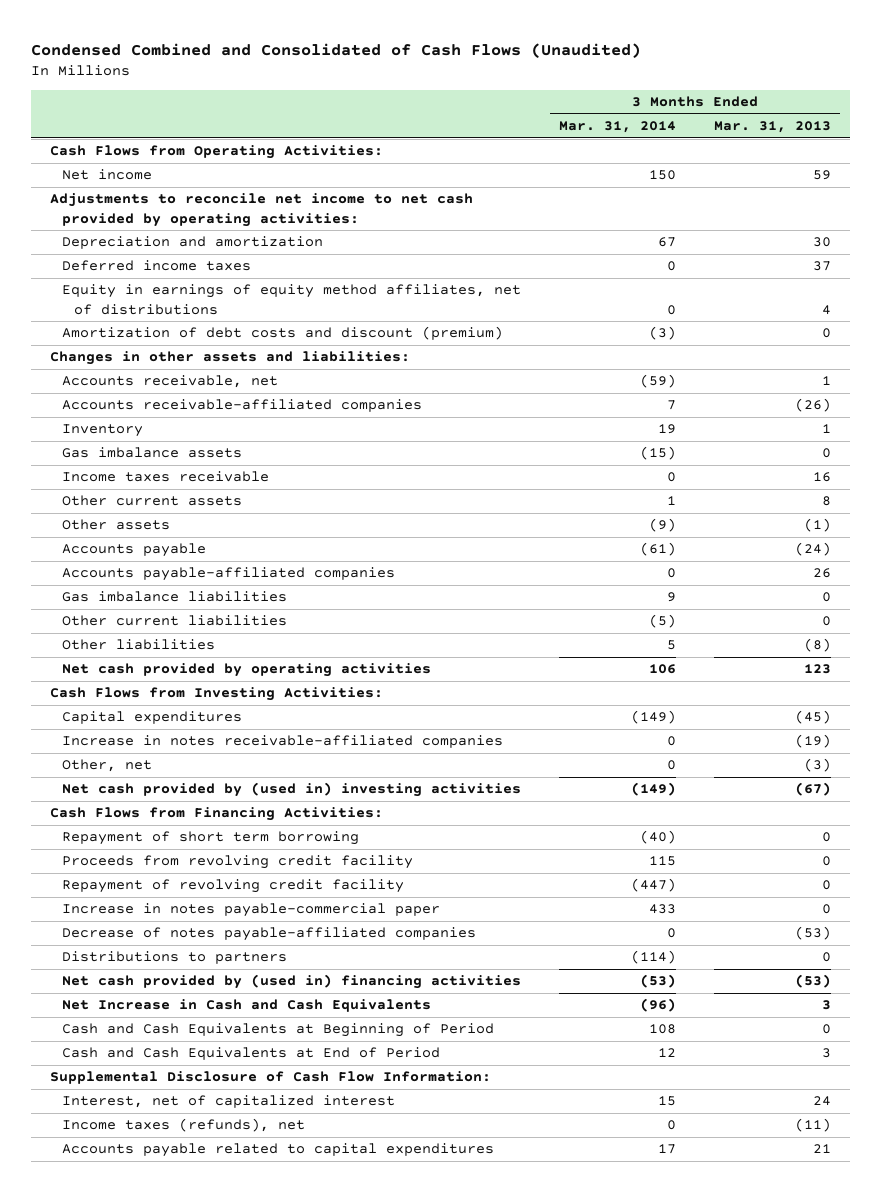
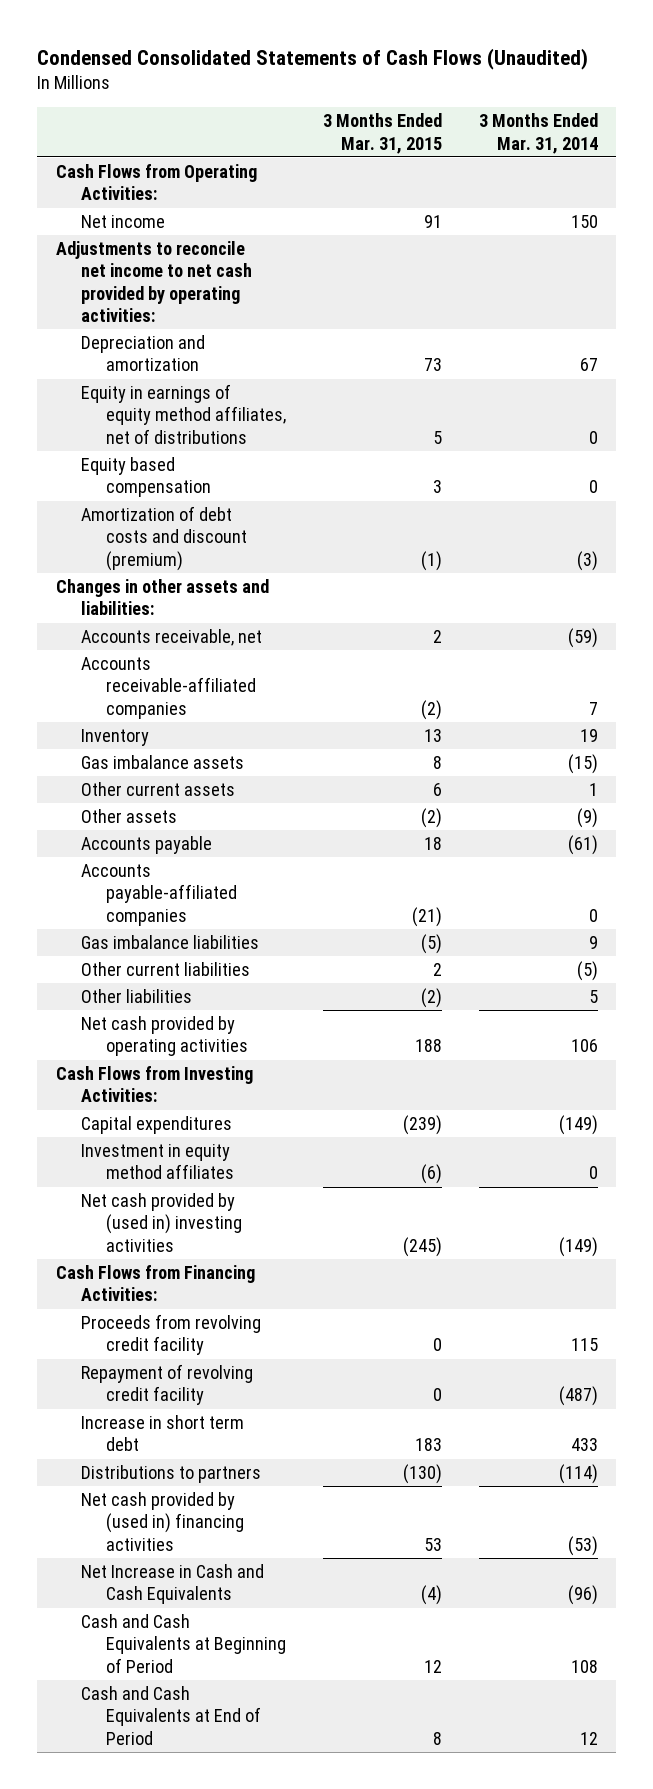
- Condensed Combined and Consolidated of Cash Flows (Unaudited)
+ Condensed Consolidated Statements of Cash Flows (Unaudited)
- | 3 Months Ended Mar. 31, 2014 | 3 Months Ended Mar. 31, 2013
+ | 3 Months Ended Mar. 31, 2015 | 3 Months Ended Mar. 31, 2014
- Deferred income taxes | 0 | 37
+ Equity based compensation | 3 | 0
- Income taxes receivable | 0 | 16
- Increase in notes receivable-affiliated companies | 0 | (19)
- Other, net | 0 | (3)
+ Investment in equity method affiliates | (6) | 0
- Repayment of short term borrowing | (40) | 0
- Repayment of revolving credit facility | (447) | 0
- Increase in notes payable-commercial paper | 433 | 0
- Decrease of notes payable-affiliated companies | 0 | (53)
+ Repayment of revolving credit facility | 0 | (487)
+ Increase in short term debt | 183 | 433
- Supplemental Disclosure of Cash Flow Information:
- Interest, net of capitalized interest | 15 | 24
- Income taxes (refunds), net | 0 | (11)
- Accounts payable related to capital expenditures | 17 | 21

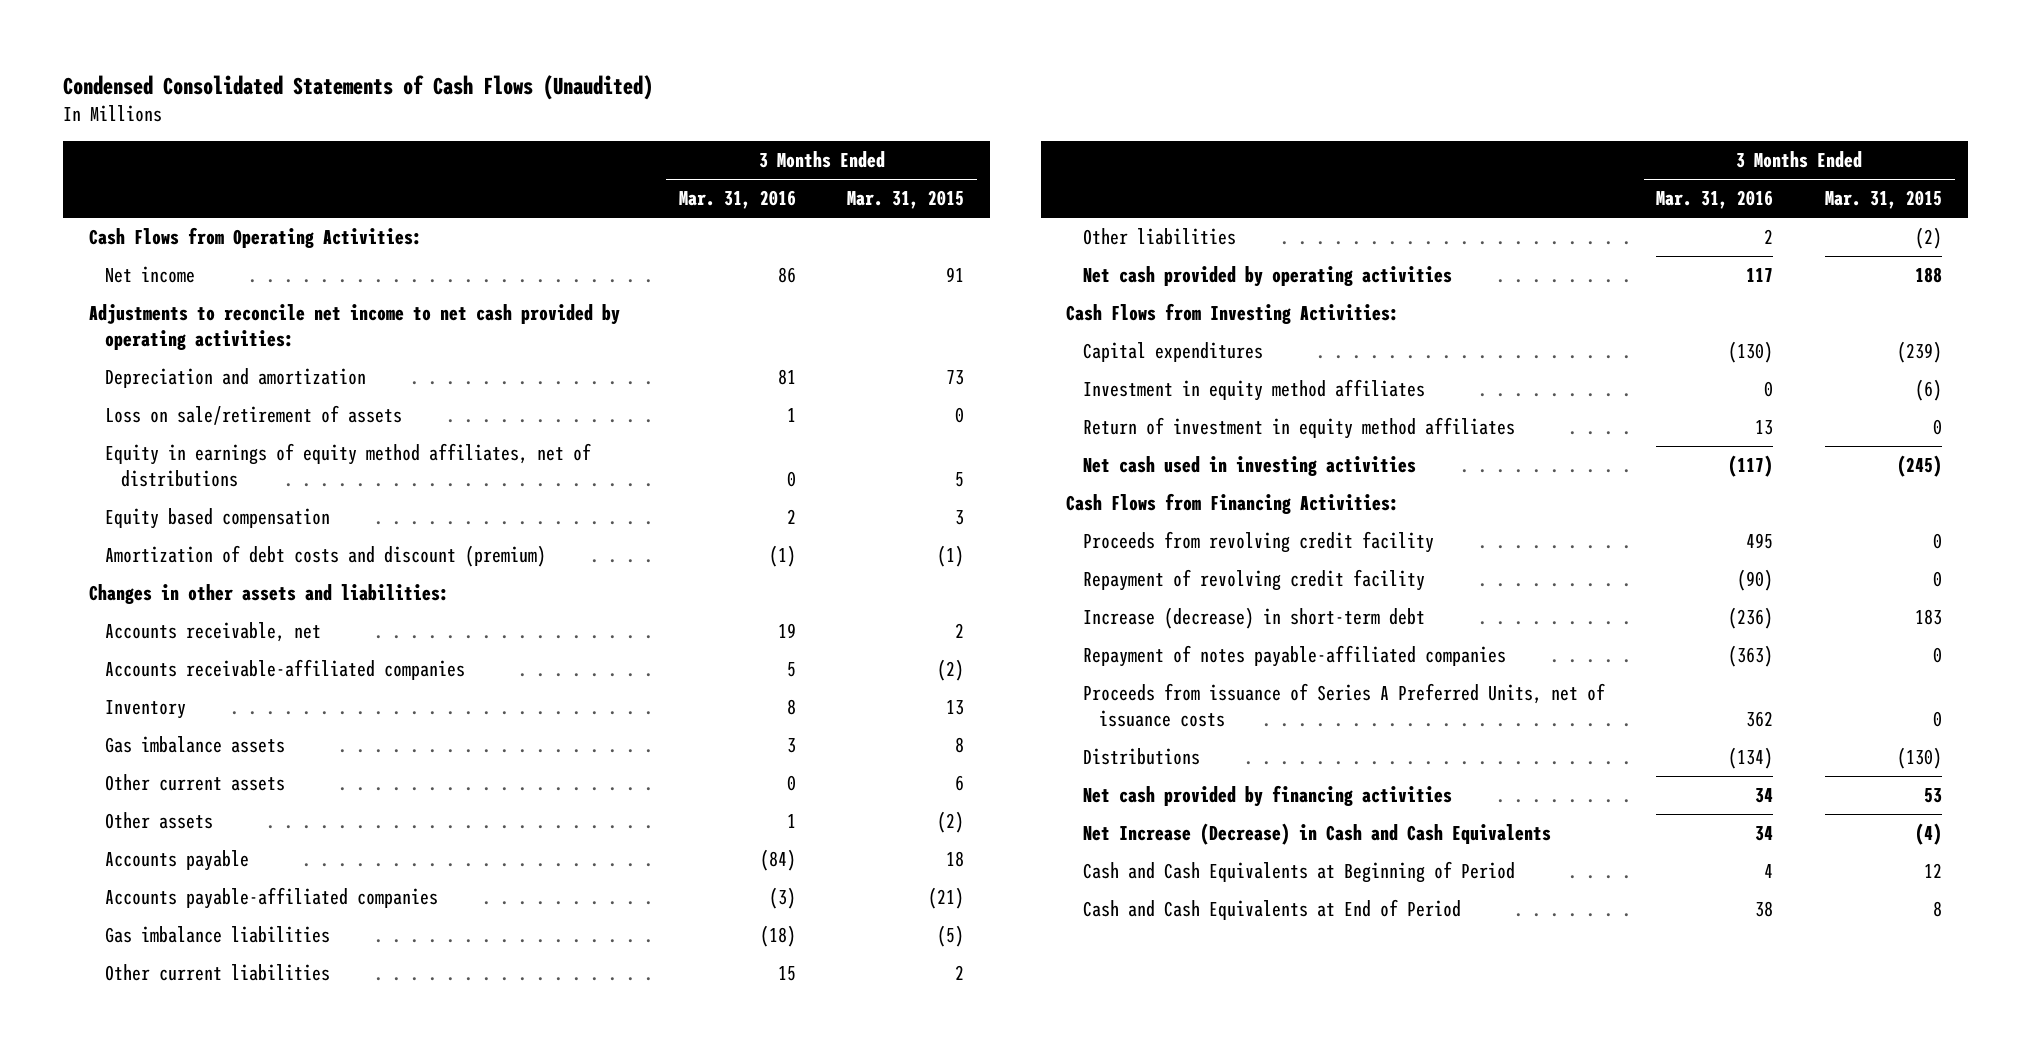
- | 3 Months Ended Mar. 31, 2015 | 3 Months Ended Mar. 31, 2014
+ | 3 Months Ended Mar. 31, 2016 | 3 Months Ended Mar. 31, 2015
+ Loss on sale/retirement of assets | 1 | 0
- Net cash provided by (used in) investing activities | (245) | (149)
+ Return of investment in equity method affiliates | 13 | 0
+ Net cash used in investing activities | (117) | (245)
- Increase in short term debt | 183 | 433
- Distributions to partners | (130) | (114)
- Net cash provided by (used in) financing activities | 53 | (53)
- Net Increase in Cash and Cash Equivalents | (4) | (96)
+ Increase (decrease) in short-term debt | (236) | 183
+ Repayment of notes payable-affiliated companies | (363) | 0
+ Proceeds from issuance of Series A Preferred Units, net of issuance costs | 362 | 0
+ Distributions | (134) | (130)
+ Net cash provided by financing activities | 34 | 53
+ Net Increase (Decrease) in Cash and Cash Equivalents | 34 | (4)

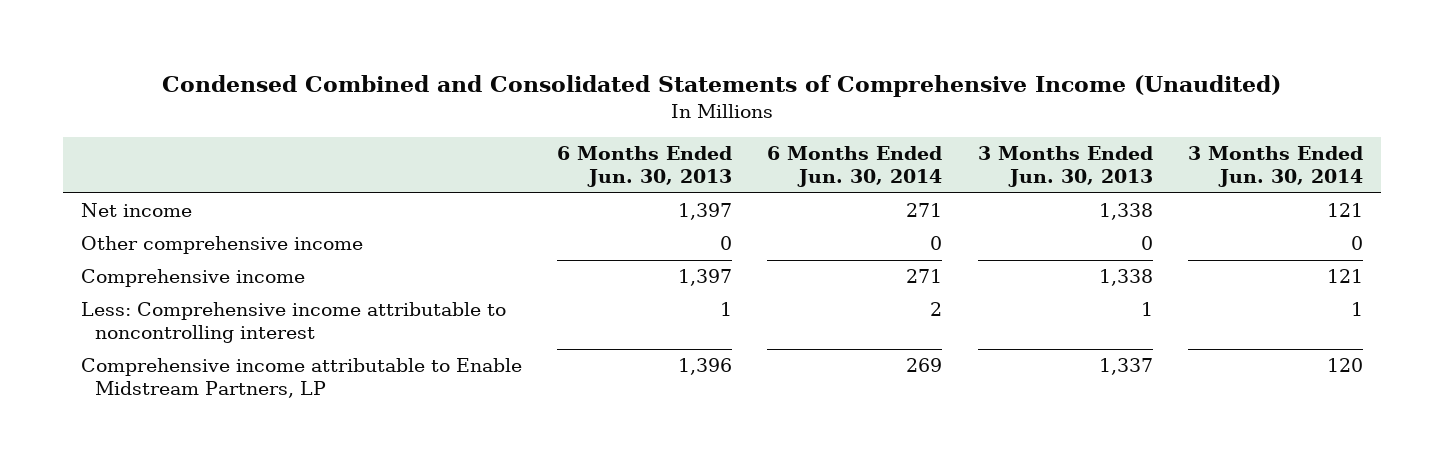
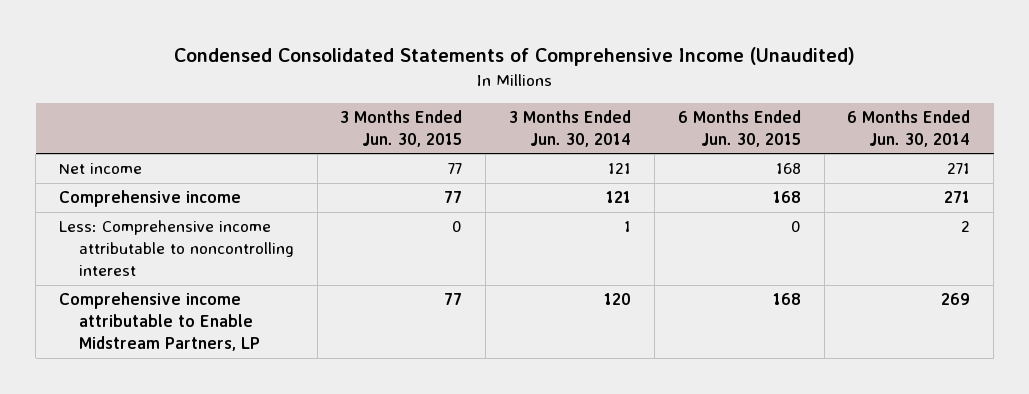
- Condensed Combined and Consolidated Statements of Comprehensive Income (Unaudited)
+ Condensed Consolidated Statements of Comprehensive Income (Unaudited)
- | 6 Months Ended Jun. 30, 2013 | 6 Months Ended Jun. 30, 2014 | 3 Months Ended Jun. 30, 2013 | 3 Months Ended Jun. 30, 2014
+ | 3 Months Ended Jun. 30, 2015 | 3 Months Ended Jun. 30, 2014 | 6 Months Ended Jun. 30, 2015 | 6 Months Ended Jun. 30, 2014
- Other comprehensive income | 0 | 0 | 0 | 0

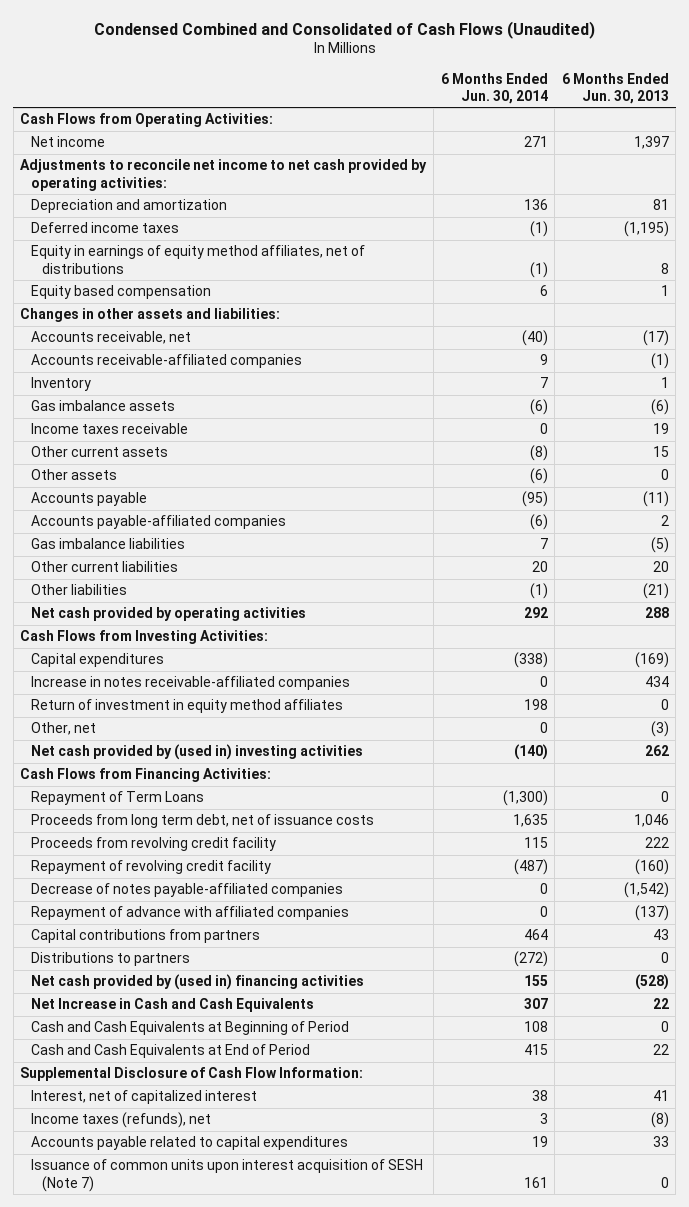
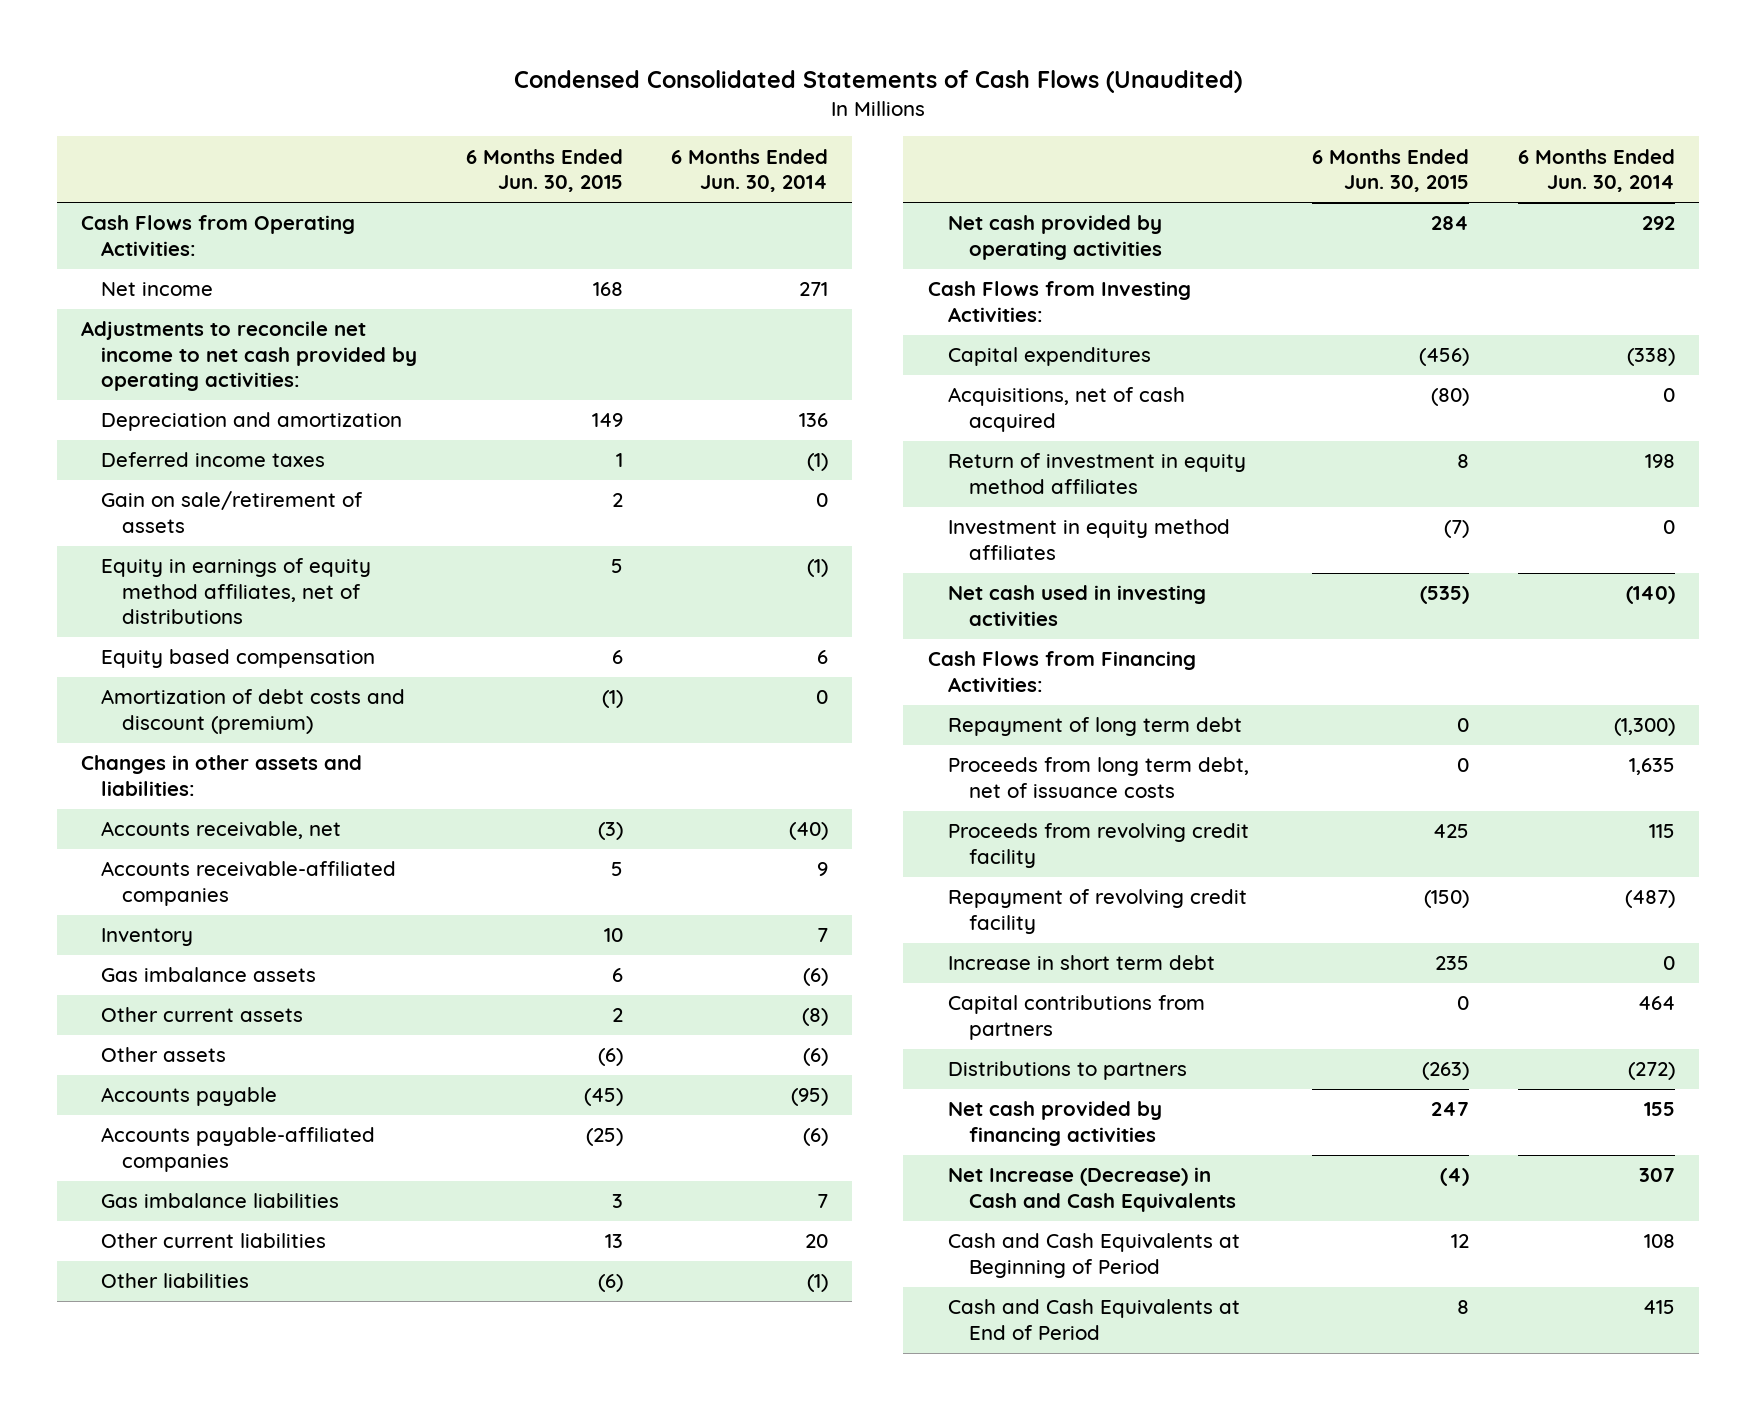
- Condensed Combined and Consolidated of Cash Flows (Unaudited)
+ Condensed Consolidated Statements of Cash Flows (Unaudited)
- | 6 Months Ended Jun. 30, 2014 | 6 Months Ended Jun. 30, 2013
+ | 6 Months Ended Jun. 30, 2015 | 6 Months Ended Jun. 30, 2014
+ Gain on sale/retirement of assets | 2 | 0
+ Amortization of debt costs and discount (premium) | (1) | 0
- Income taxes receivable | 0 | 19
- Increase in notes receivable-affiliated companies | 0 | 434
+ Acquisitions, net of cash acquired | (80) | 0
- Other, net | 0 | (3)
- Net cash provided by (used in) investing activities | (140) | 262
+ Investment in equity method affiliates | (7) | 0
+ Net cash used in investing activities | (535) | (140)
- Repayment of Term Loans | (1,300) | 0
+ Repayment of long term debt | 0 | (1,300)
- Decrease of notes payable-affiliated companies | 0 | (1,542)
- Repayment of advance with affiliated companies | 0 | (137)
+ Increase in short term debt | 235 | 0
- Net cash provided by (used in) financing activities | 155 | (528)
- Net Increase in Cash and Cash Equivalents | 307 | 22
+ Net cash provided by financing activities | 247 | 155
+ Net Increase (Decrease) in Cash and Cash Equivalents | (4) | 307
- Supplemental Disclosure of Cash Flow Information:
- Interest, net of capitalized interest | 38 | 41
- Income taxes (refunds), net | 3 | (8)
- Accounts payable related to capital expenditures | 19 | 33
- Issuance of common units upon interest acquisition of SESH (Note 7) | 161 | 0

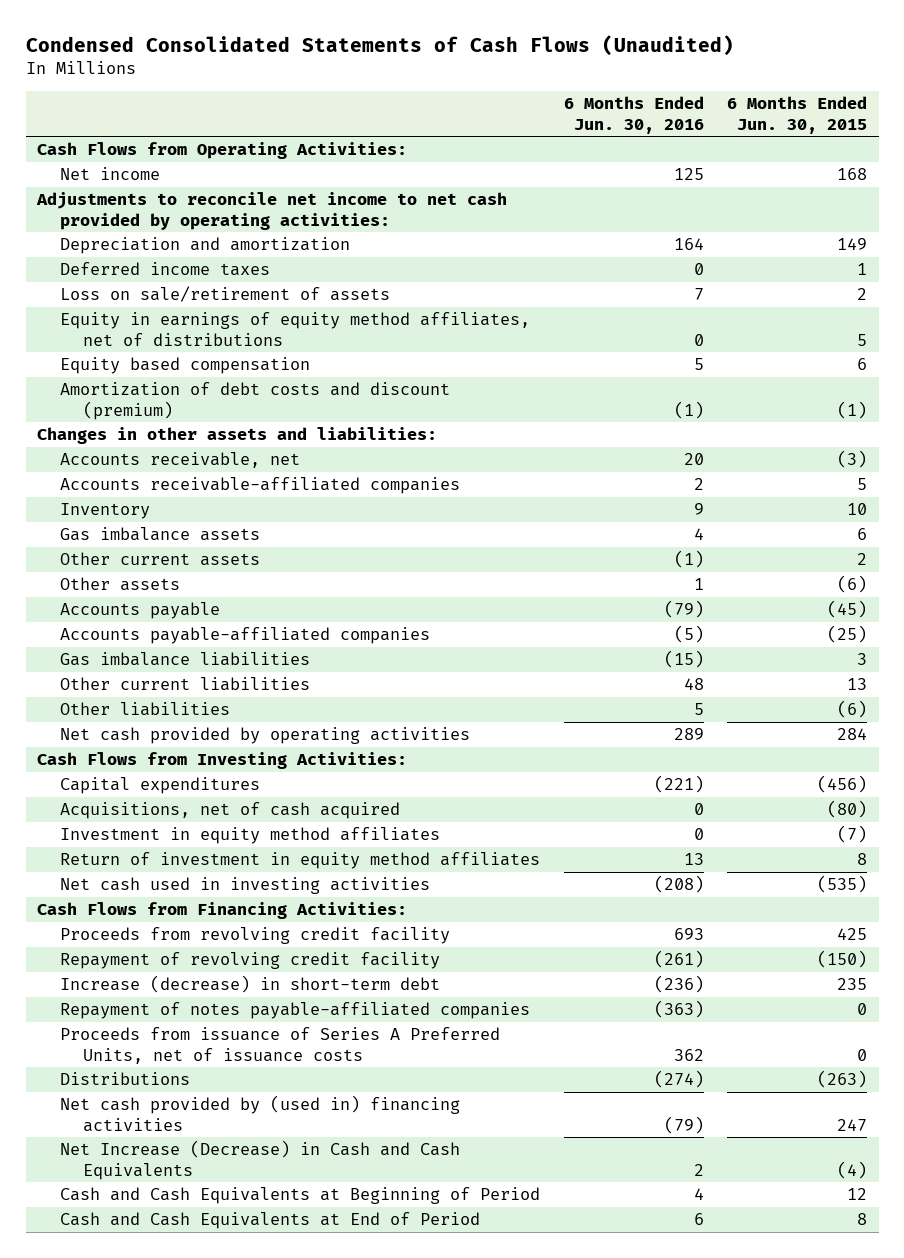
- | 6 Months Ended Jun. 30, 2015 | 6 Months Ended Jun. 30, 2014
+ | 6 Months Ended Jun. 30, 2016 | 6 Months Ended Jun. 30, 2015
- Gain on sale/retirement of assets | 2 | 0
+ Loss on sale/retirement of assets | 7 | 2
moved down: Return of investment in equity method affiliates | 13 | 8
- Repayment of long term debt | 0 | (1,300)
- Proceeds from long term debt, net of issuance costs | 0 | 1,635
- Increase in short term debt | 235 | 0
- Capital contributions from partners | 0 | 464
- Distributions to partners | (263) | (272)
- Net cash provided by financing activities | 247 | 155
+ Increase (decrease) in short-term debt | (236) | 235
+ Repayment of notes payable-affiliated companies | (363) | 0
+ Proceeds from issuance of Series A Preferred Units, net of issuance costs | 362 | 0
+ Distributions | (274) | (263)
+ Net cash provided by (used in) financing activities | (79) | 247

